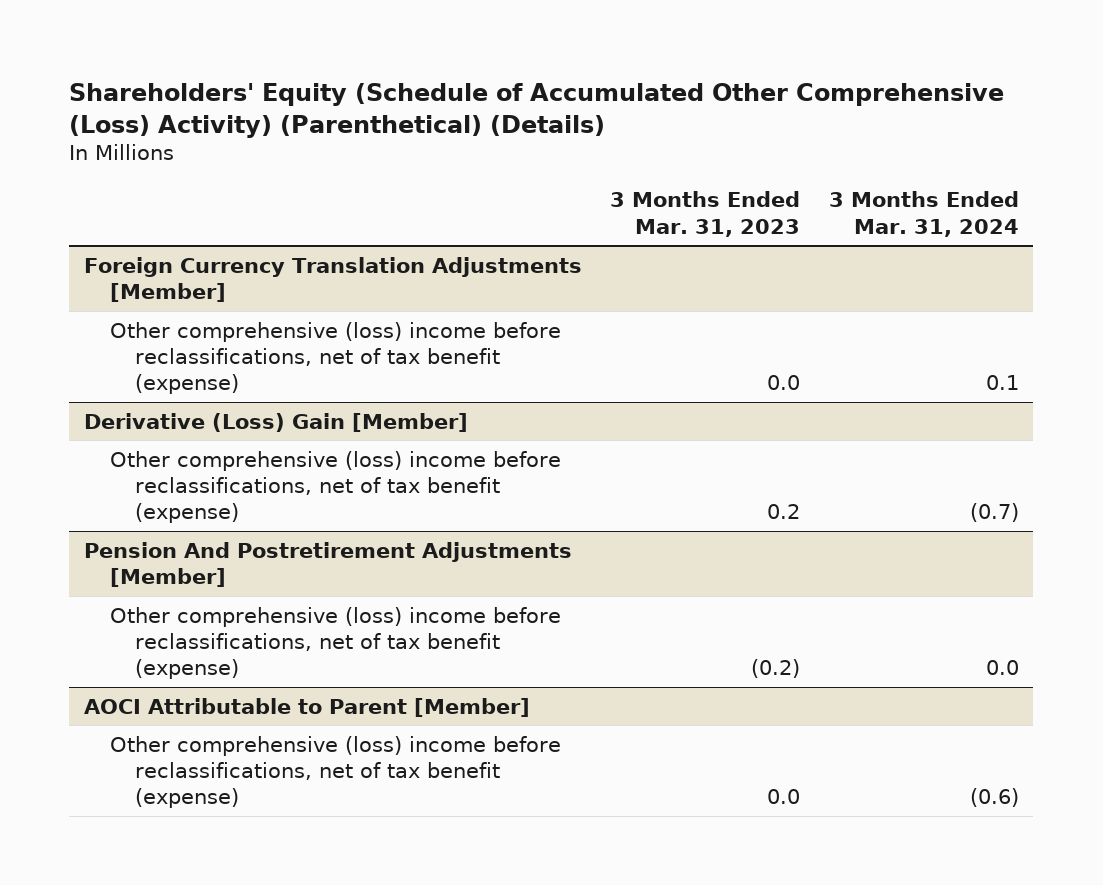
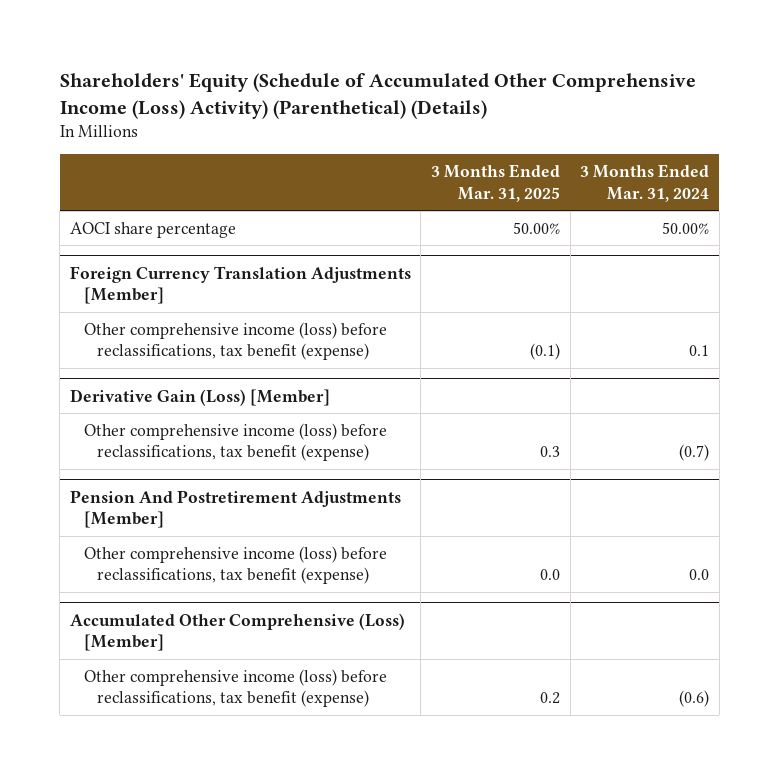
- Shareholders' Equity (Schedule of Accumulated Other Comprehensive (Loss) Activity) (Parenthetical) (Details)
+ Shareholders' Equity (Schedule of Accumulated Other Comprehensive Income (Loss) Activity) (Parenthetical) (Details)
- | 3 Months Ended Mar. 31, 2023 | 3 Months Ended Mar. 31, 2024
+ | 3 Months Ended Mar. 31, 2025 | 3 Months Ended Mar. 31, 2024
+ AOCI share percentage | 50.00% | 50.00%
@ Foreign Currency Translation Adjustments [Member]
- Other comprehensive (loss) income before reclassifications, net of tax benefit (expense) | 0.0 | 0.1
- Derivative (Loss) Gain [Member]
- Other comprehensive (loss) income before reclassifications, net of tax benefit (expense) | 0.2 | (0.7)
@ Foreign Currency Translation Adjustments [Member]
+ Other comprehensive income (loss) before reclassifications, tax benefit (expense) | (0.1) | 0.1
+ Derivative Gain (Loss) [Member]
+ Other comprehensive income (loss) before reclassifications, tax benefit (expense) | 0.3 | (0.7)
@ Pension And Postretirement Adjustments [Member]
- Other comprehensive (loss) income before reclassifications, net of tax benefit (expense) | (0.2) | 0.0
- AOCI Attributable to Parent [Member]
- Other comprehensive (loss) income before reclassifications, net of tax benefit (expense) | 0.0 | (0.6)
@ Pension And Postretirement Adjustments [Member]
+ Other comprehensive income (loss) before reclassifications, tax benefit (expense) | 0.0 | 0.0
+ Accumulated Other Comprehensive (Loss) [Member]
+ Other comprehensive income (loss) before reclassifications, tax benefit (expense) | 0.2 | (0.6)

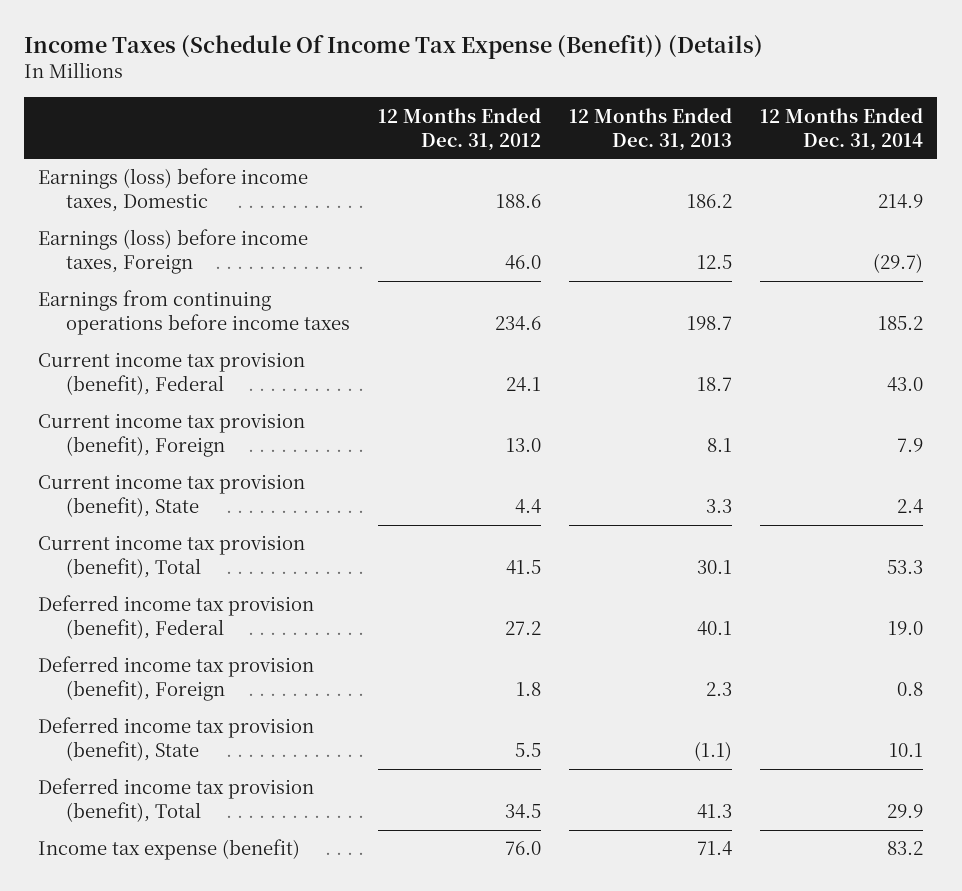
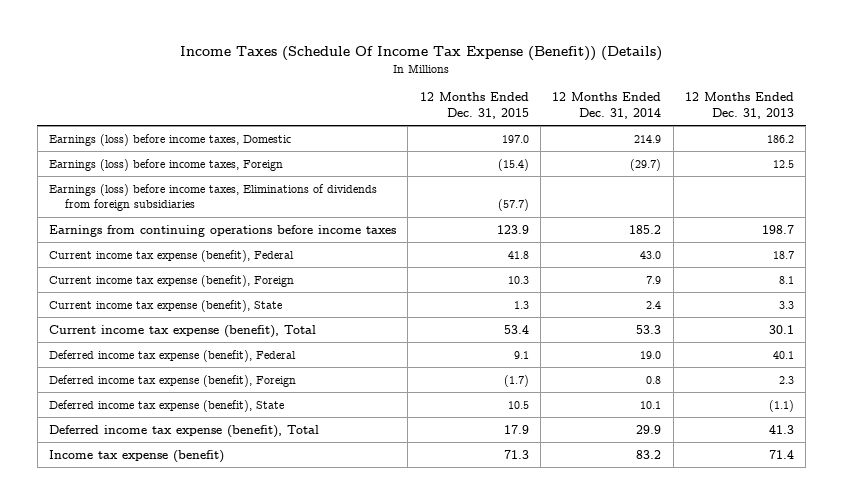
- | 12 Months Ended Dec. 31, 2012 | 12 Months Ended Dec. 31, 2013 | 12 Months Ended Dec. 31, 2014
+ | 12 Months Ended Dec. 31, 2015 | 12 Months Ended Dec. 31, 2014 | 12 Months Ended Dec. 31, 2013
+ Earnings (loss) before income taxes, Eliminations of dividends from foreign subsidiaries | (57.7) | |
- Current income tax provision (benefit), Federal | 24.1 | 18.7 | 43.0
- Current income tax provision (benefit), Foreign | 13.0 | 8.1 | 7.9
- Current income tax provision (benefit), State | 4.4 | 3.3 | 2.4
- Current income tax provision (benefit), Total | 41.5 | 30.1 | 53.3
- Deferred income tax provision (benefit), Federal | 27.2 | 40.1 | 19.0
- Deferred income tax provision (benefit), Foreign | 1.8 | 2.3 | 0.8
- Deferred income tax provision (benefit), State | 5.5 | (1.1) | 10.1
- Deferred income tax provision (benefit), Total | 34.5 | 41.3 | 29.9
+ Current income tax expense (benefit), Federal | 41.8 | 43.0 | 18.7
+ Current income tax expense (benefit), Foreign | 10.3 | 7.9 | 8.1
+ Current income tax expense (benefit), State | 1.3 | 2.4 | 3.3
+ Current income tax expense (benefit), Total | 53.4 | 53.3 | 30.1
+ Deferred income tax expense (benefit), Federal | 9.1 | 19.0 | 40.1
+ Deferred income tax expense (benefit), Foreign | (1.7) | 0.8 | 2.3
+ Deferred income tax expense (benefit), State | 10.5 | 10.1 | (1.1)
+ Deferred income tax expense (benefit), Total | 17.9 | 29.9 | 41.3

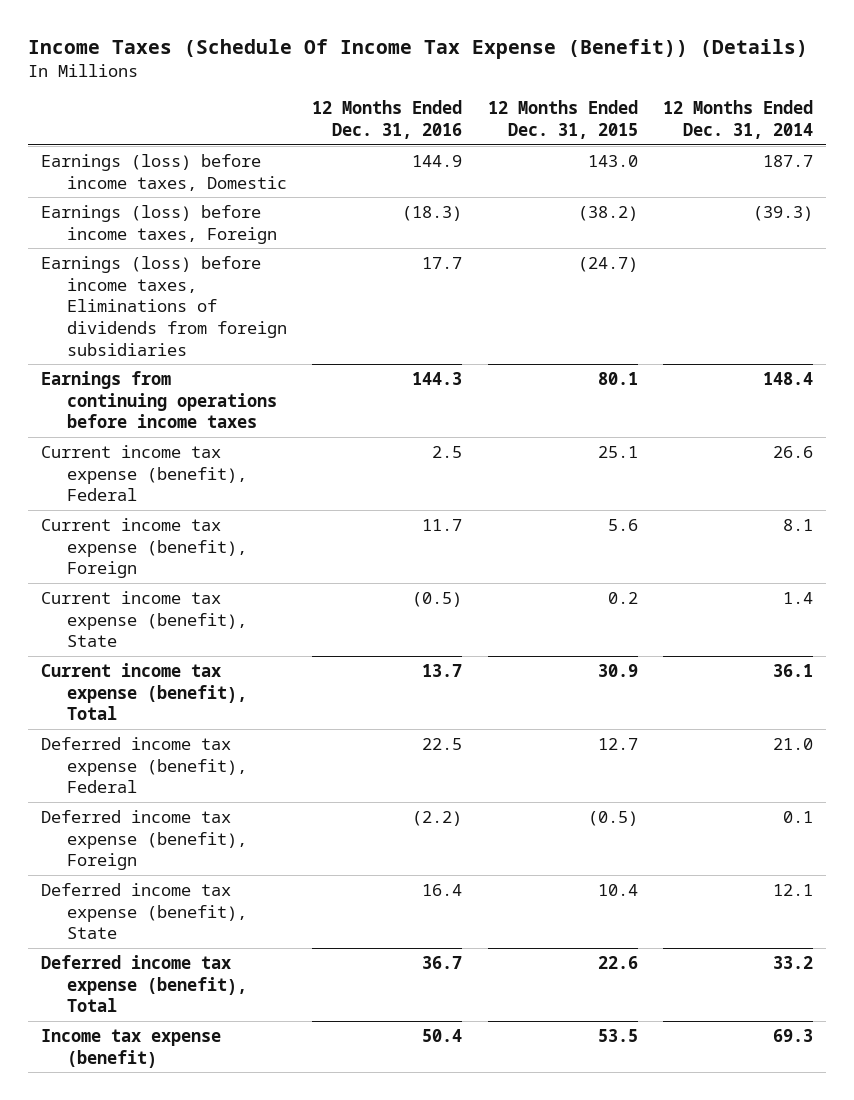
- | 12 Months Ended Dec. 31, 2015 | 12 Months Ended Dec. 31, 2014 | 12 Months Ended Dec. 31, 2013
+ | 12 Months Ended Dec. 31, 2016 | 12 Months Ended Dec. 31, 2015 | 12 Months Ended Dec. 31, 2014
- Earnings (loss) before income taxes, Domestic | 197.0 | 214.9 | 186.2
- Earnings (loss) before income taxes, Foreign | (15.4) | (29.7) | 12.5
- Earnings (loss) before income taxes, Eliminations of dividends from foreign subsidiaries | (57.7) | |
- Earnings from continuing operations before income taxes | 123.9 | 185.2 | 198.7
- Current income tax expense (benefit), Federal | 41.8 | 43.0 | 18.7
- Current income tax expense (benefit), Foreign | 10.3 | 7.9 | 8.1
- Current income tax expense (benefit), State | 1.3 | 2.4 | 3.3
- Current income tax expense (benefit), Total | 53.4 | 53.3 | 30.1
- Deferred income tax expense (benefit), Federal | 9.1 | 19.0 | 40.1
- Deferred income tax expense (benefit), Foreign | (1.7) | 0.8 | 2.3
- Deferred income tax expense (benefit), State | 10.5 | 10.1 | (1.1)
- Deferred income tax expense (benefit), Total | 17.9 | 29.9 | 41.3
- Income tax expense (benefit) | 71.3 | 83.2 | 71.4
+ Earnings (loss) before income taxes, Domestic | 144.9 | 143.0 | 187.7
+ Earnings (loss) before income taxes, Foreign | (18.3) | (38.2) | (39.3)
+ Earnings (loss) before income taxes, Eliminations of dividends from foreign subsidiaries | 17.7 | (24.7) |
+ Earnings from continuing operations before income taxes | 144.3 | 80.1 | 148.4
+ Current income tax expense (benefit), Federal | 2.5 | 25.1 | 26.6
+ Current income tax expense (benefit), Foreign | 11.7 | 5.6 | 8.1
+ Current income tax expense (benefit), State | (0.5) | 0.2 | 1.4
+ Current income tax expense (benefit), Total | 13.7 | 30.9 | 36.1
+ Deferred income tax expense (benefit), Federal | 22.5 | 12.7 | 21.0
+ Deferred income tax expense (benefit), Foreign | (2.2) | (0.5) | 0.1
+ Deferred income tax expense (benefit), State | 16.4 | 10.4 | 12.1
+ Deferred income tax expense (benefit), Total | 36.7 | 22.6 | 33.2
+ Income tax expense (benefit) | 50.4 | 53.5 | 69.3

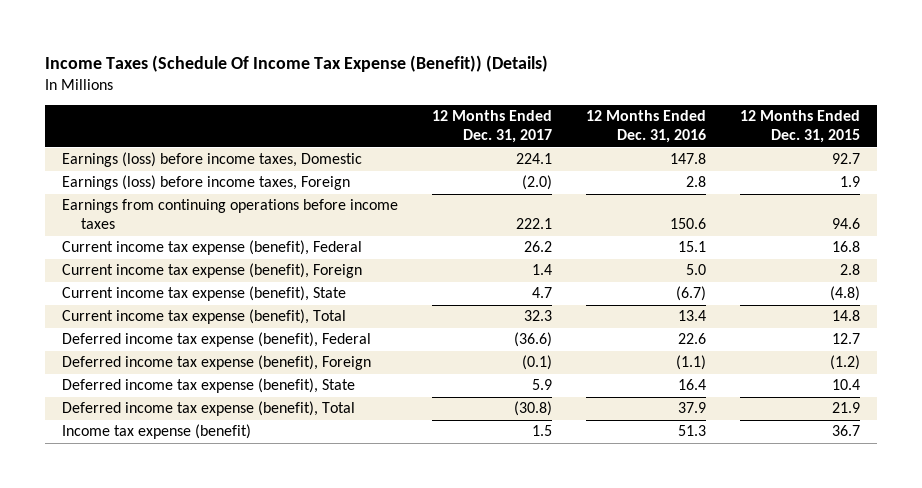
- | 12 Months Ended Dec. 31, 2016 | 12 Months Ended Dec. 31, 2015 | 12 Months Ended Dec. 31, 2014
+ | 12 Months Ended Dec. 31, 2017 | 12 Months Ended Dec. 31, 2016 | 12 Months Ended Dec. 31, 2015
- Earnings (loss) before income taxes, Domestic | 144.9 | 143.0 | 187.7
- Earnings (loss) before income taxes, Foreign | (18.3) | (38.2) | (39.3)
- Earnings (loss) before income taxes, Eliminations of dividends from foreign subsidiaries | 17.7 | (24.7) |
- Earnings from continuing operations before income taxes | 144.3 | 80.1 | 148.4
- Current income tax expense (benefit), Federal | 2.5 | 25.1 | 26.6
- Current income tax expense (benefit), Foreign | 11.7 | 5.6 | 8.1
- Current income tax expense (benefit), State | (0.5) | 0.2 | 1.4
- Current income tax expense (benefit), Total | 13.7 | 30.9 | 36.1
- Deferred income tax expense (benefit), Federal | 22.5 | 12.7 | 21.0
- Deferred income tax expense (benefit), Foreign | (2.2) | (0.5) | 0.1
+ Earnings (loss) before income taxes, Domestic | 224.1 | 147.8 | 92.7
+ Earnings (loss) before income taxes, Foreign | (2.0) | 2.8 | 1.9
+ Earnings from continuing operations before income taxes | 222.1 | 150.6 | 94.6
+ Current income tax expense (benefit), Federal | 26.2 | 15.1 | 16.8
+ Current income tax expense (benefit), Foreign | 1.4 | 5.0 | 2.8
+ Current income tax expense (benefit), State | 4.7 | (6.7) | (4.8)
+ Current income tax expense (benefit), Total | 32.3 | 13.4 | 14.8
+ Deferred income tax expense (benefit), Federal | (36.6) | 22.6 | 12.7
+ Deferred income tax expense (benefit), Foreign | (0.1) | (1.1) | (1.2)
- Deferred income tax expense (benefit), Total | 36.7 | 22.6 | 33.2
- Income tax expense (benefit) | 50.4 | 53.5 | 69.3
+ Deferred income tax expense (benefit), Total | (30.8) | 37.9 | 21.9
+ Income tax expense (benefit) | 1.5 | 51.3 | 36.7

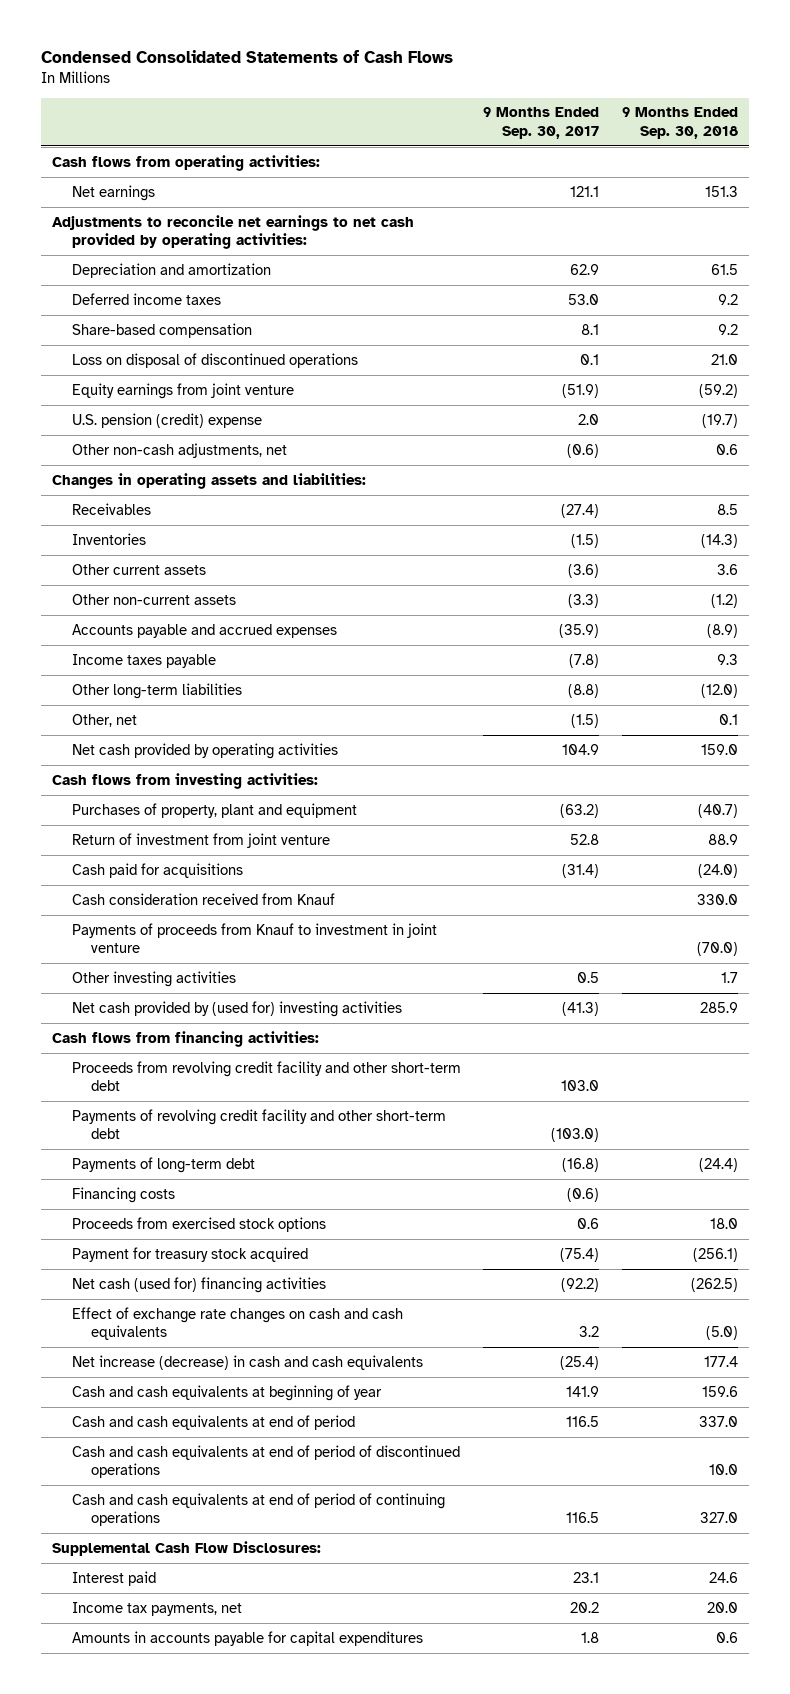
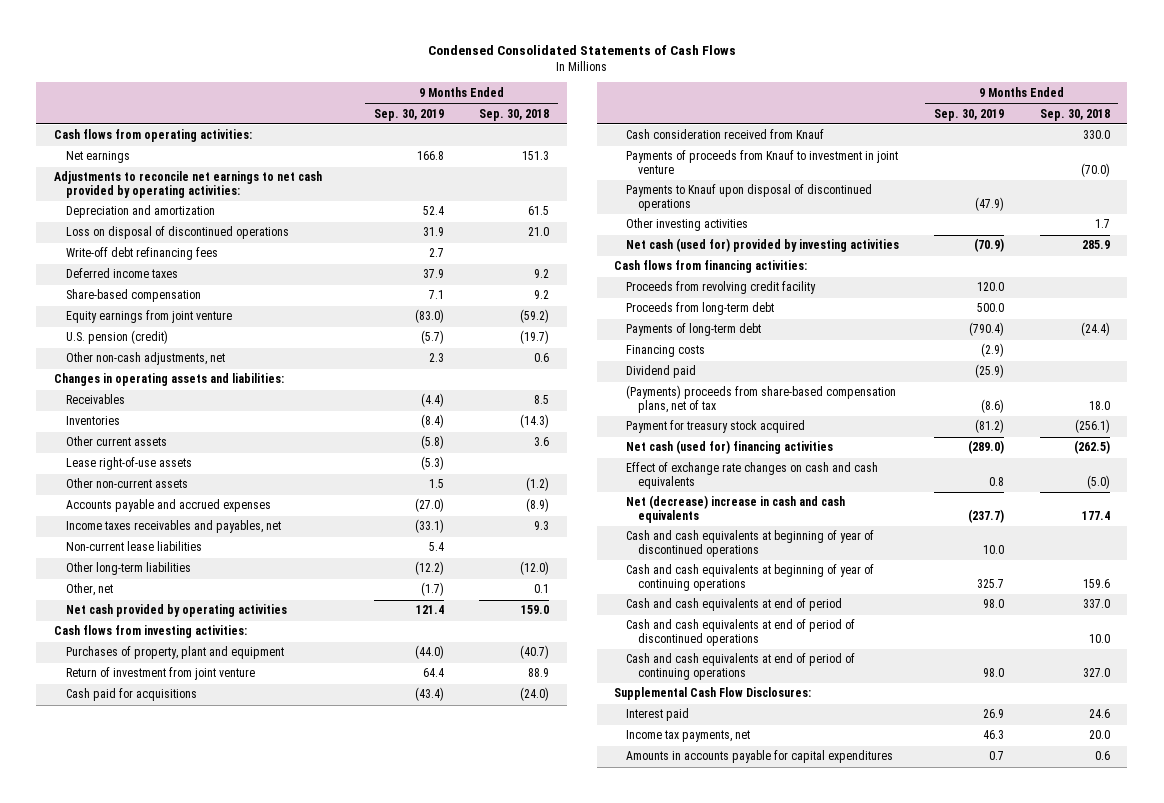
- | 9 Months Ended Sep. 30, 2017 | 9 Months Ended Sep. 30, 2018
+ | 9 Months Ended Sep. 30, 2019 | 9 Months Ended Sep. 30, 2018
moved up: Loss on disposal of discontinued operations | 31.9 | 21.0
+ Write-off debt refinancing fees | 2.7 |
- U.S. pension (credit) expense | 2.0 | (19.7)
+ U.S. pension (credit) | (5.7) | (19.7)
+ Lease right-of-use assets | (5.3) |
- Income taxes payable | (7.8) | 9.3
+ Income taxes receivables and payables, net | (33.1) | 9.3
+ Non-current lease liabilities | 5.4 |
+ Payments to Knauf upon disposal of discontinued operations | (47.9) |
- Net cash provided by (used for) investing activities | (41.3) | 285.9
+ Net cash (used for) provided by investing activities | (70.9) | 285.9
- Proceeds from revolving credit facility and other short-term debt | 103.0 |
- Payments of revolving credit facility and other short-term debt | (103.0) |
+ Proceeds from revolving credit facility | 120.0 |
+ Proceeds from long-term debt | 500.0 |
- Proceeds from exercised stock options | 0.6 | 18.0
+ Dividend paid | (25.9) |
+ (Payments) proceeds from share-based compensation plans, net of tax | (8.6) | 18.0
- Net increase (decrease) in cash and cash equivalents | (25.4) | 177.4
- Cash and cash equivalents at beginning of year | 141.9 | 159.6
+ Net (decrease) increase in cash and cash equivalents | (237.7) | 177.4
+ Cash and cash equivalents at beginning of year of discontinued operations | 10.0 |
+ Cash and cash equivalents at beginning of year of continuing operations | 325.7 | 159.6

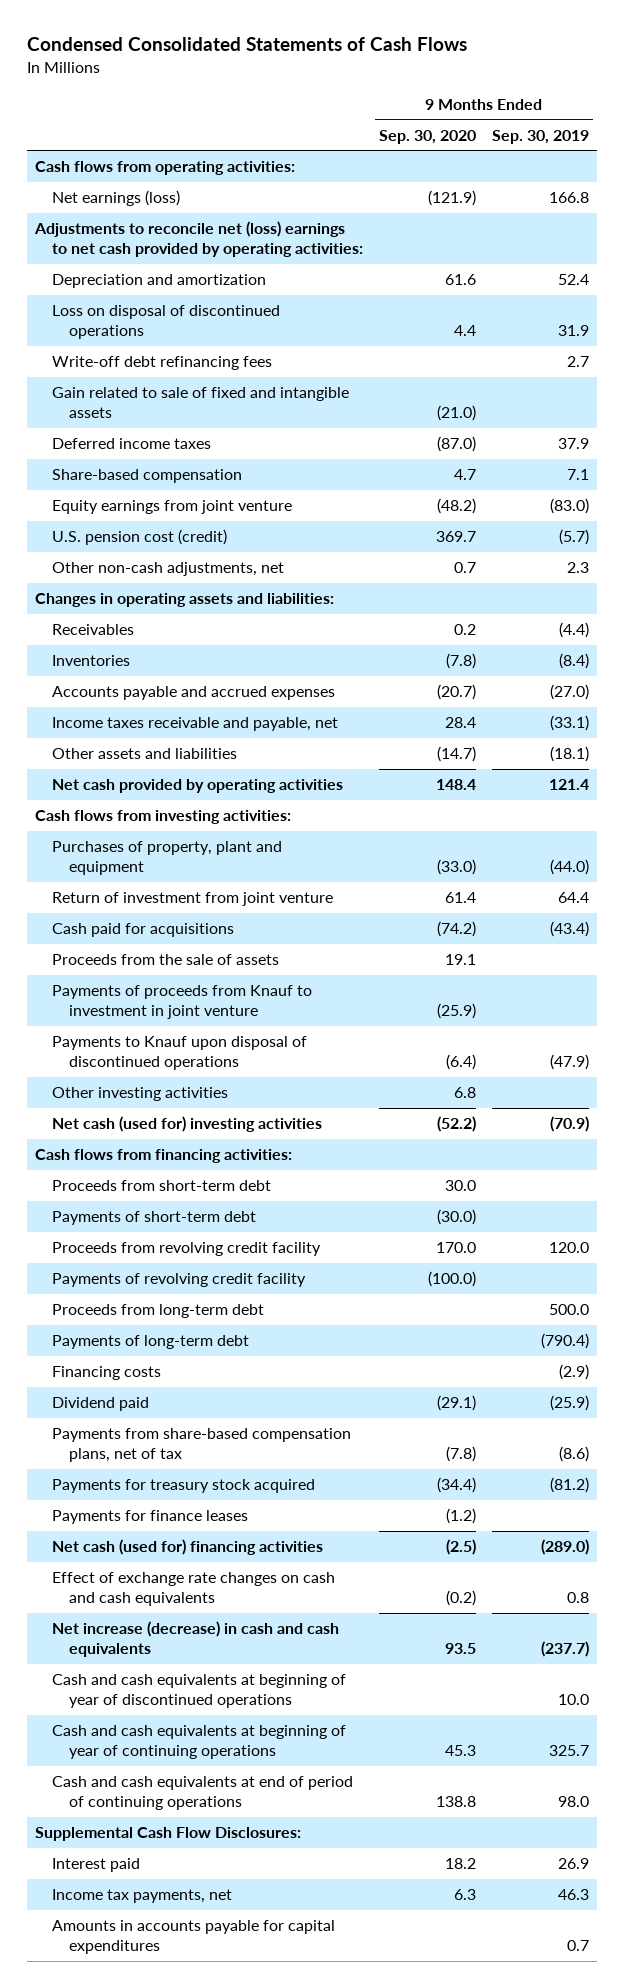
- | 9 Months Ended Sep. 30, 2019 | 9 Months Ended Sep. 30, 2018
+ | 9 Months Ended Sep. 30, 2020 | 9 Months Ended Sep. 30, 2019
- Net earnings | 166.8 | 151.3
- Adjustments to reconcile net earnings to net cash provided by operating activities:
+ Net earnings (loss) | (121.9) | 166.8
+ Adjustments to reconcile net (loss) earnings to net cash provided by operating activities:
+ Gain related to sale of fixed and intangible assets | (21.0) |
- U.S. pension (credit) | (5.7) | (19.7)
+ U.S. pension cost (credit) | 369.7 | (5.7)
- Other current assets | (5.8) | 3.6
- Lease right-of-use assets | (5.3) |
- Other non-current assets | 1.5 | (1.2)
- Income taxes receivables and payables, net | (33.1) | 9.3
- Non-current lease liabilities | 5.4 |
- Other long-term liabilities | (12.2) | (12.0)
- Other, net | (1.7) | 0.1
+ Income taxes receivable and payable, net | 28.4 | (33.1)
+ Other assets and liabilities | (14.7) | (18.1)
- Cash consideration received from Knauf | | 330.0
+ Proceeds from the sale of assets | 19.1 |
- Net cash (used for) provided by investing activities | (70.9) | 285.9
+ Net cash (used for) investing activities | (52.2) | (70.9)
+ Proceeds from short-term debt | 30.0 |
+ Payments of short-term debt | (30.0) |
+ Payments of revolving credit facility | (100.0) |
- (Payments) proceeds from share-based compensation plans, net of tax | (8.6) | 18.0
- Payment for treasury stock acquired | (81.2) | (256.1)
+ Payments from share-based compensation plans, net of tax | (7.8) | (8.6)
+ Payments for treasury stock acquired | (34.4) | (81.2)
+ Payments for finance leases | (1.2) |
- Net (decrease) increase in cash and cash equivalents | (237.7) | 177.4
+ Net increase (decrease) in cash and cash equivalents | 93.5 | (237.7)
- Cash and cash equivalents at end of period | 98.0 | 337.0
- Cash and cash equivalents at end of period of discontinued operations | | 10.0

